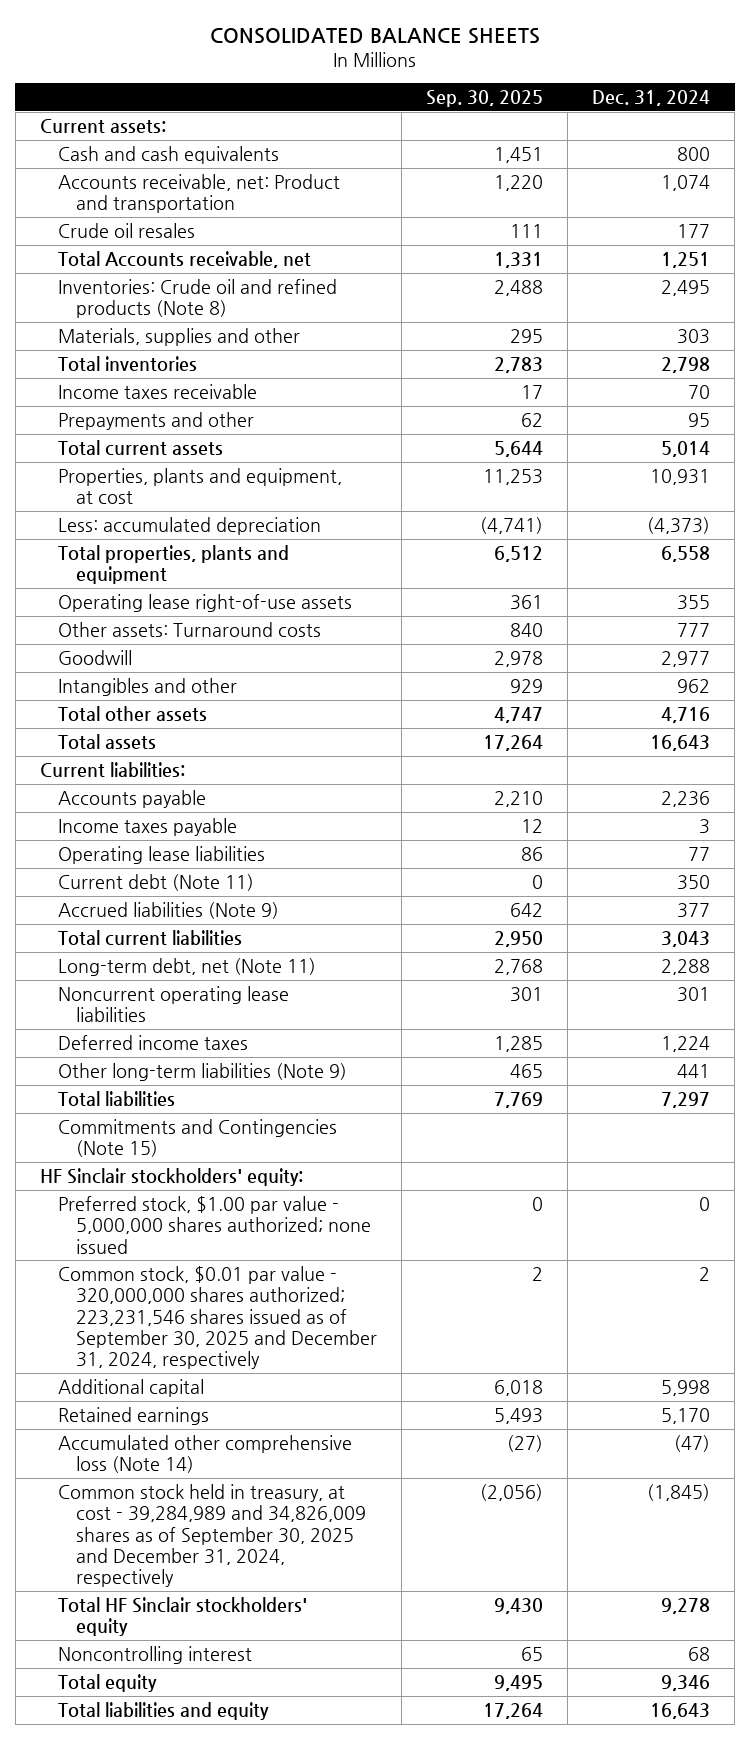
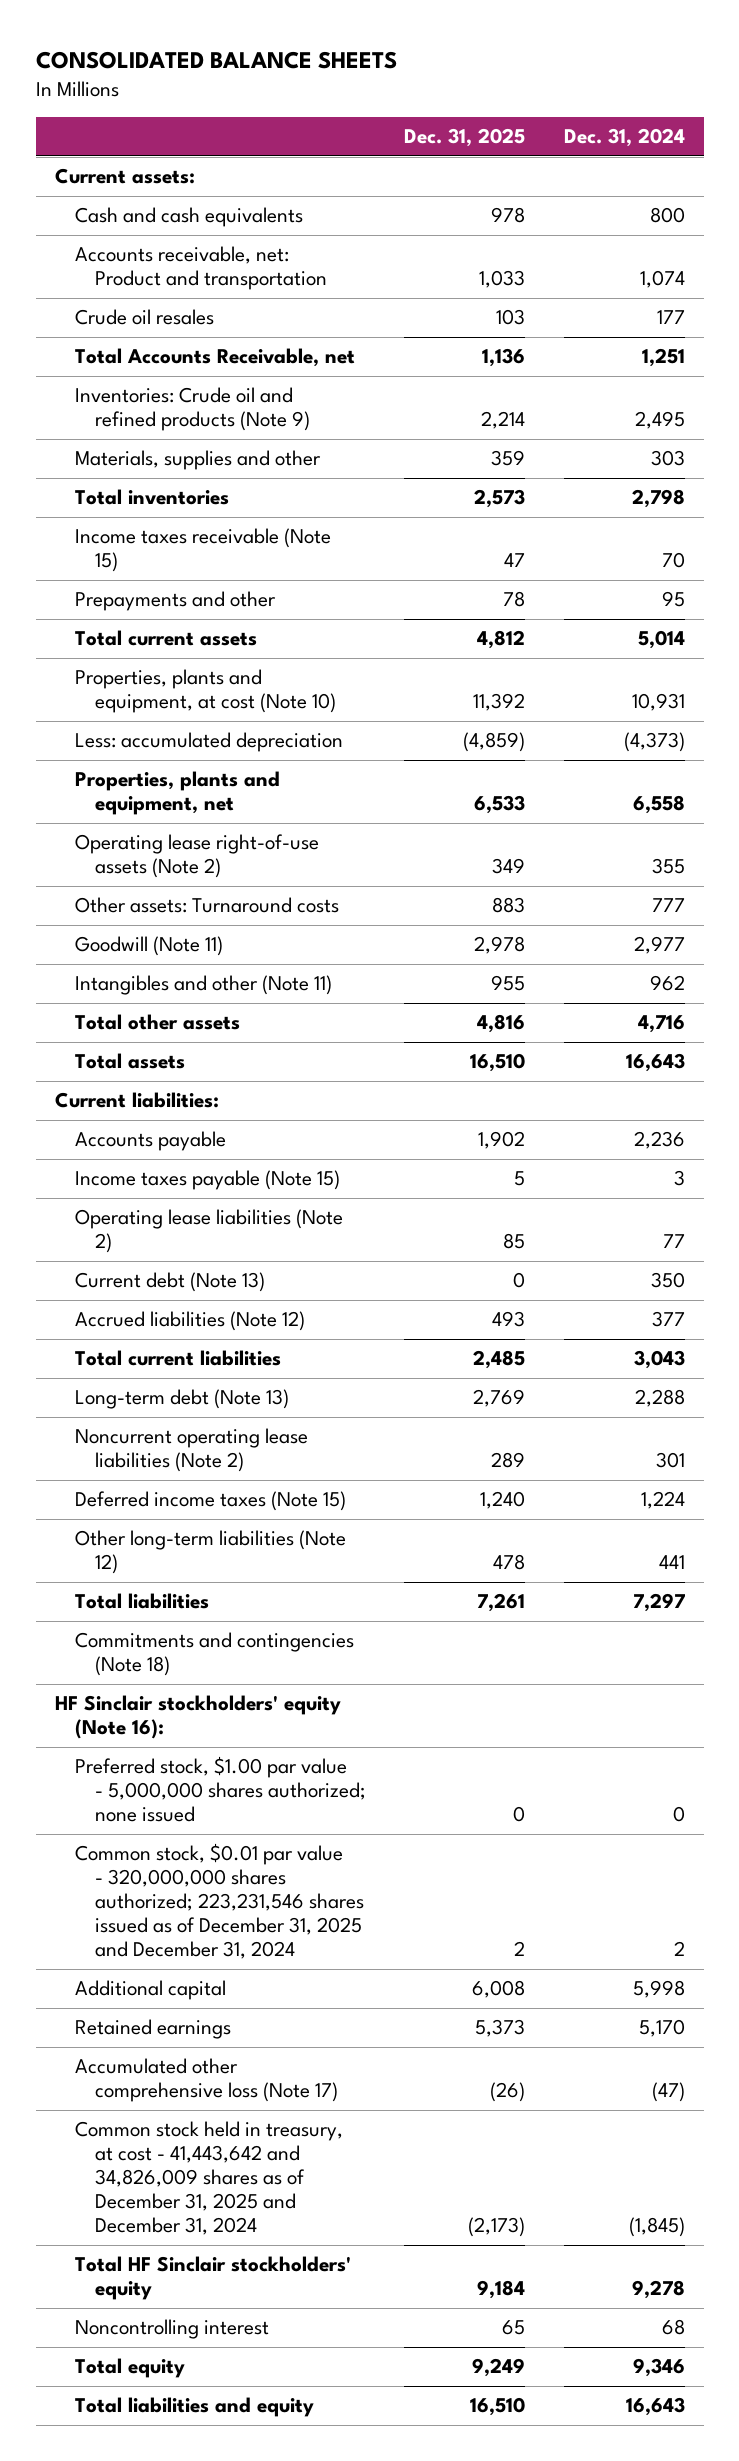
- | Sep. 30, 2025 | Dec. 31, 2024
+ | Dec. 31, 2025 | Dec. 31, 2024
- Total Accounts receivable, net | 1,331 | 1,251
- Inventories: Crude oil and refined products (Note 8) | 2,488 | 2,495
+ Total Accounts Receivable, net | 1,136 | 1,251
+ Inventories: Crude oil and refined products (Note 9) | 2,214 | 2,495
- Income taxes receivable | 17 | 70
+ Income taxes receivable (Note 15) | 47 | 70
- Properties, plants and equipment, at cost | 11,253 | 10,931
+ Properties, plants and equipment, at cost (Note 10) | 11,392 | 10,931
- Total properties, plants and equipment | 6,512 | 6,558
- Operating lease right-of-use assets | 361 | 355
+ Properties, plants and equipment, net | 6,533 | 6,558
+ Operating lease right-of-use assets (Note 2) | 349 | 355
- Goodwill | 2,978 | 2,977
- Intangibles and other | 929 | 962
+ Goodwill (Note 11) | 2,978 | 2,977
+ Intangibles and other (Note 11) | 955 | 962
- Income taxes payable | 12 | 3
- Operating lease liabilities | 86 | 77
- Current debt (Note 11) | 0 | 350
- Accrued liabilities (Note 9) | 642 | 377
+ Income taxes payable (Note 15) | 5 | 3
+ Operating lease liabilities (Note 2) | 85 | 77
+ Current debt (Note 13) | 0 | 350
+ Accrued liabilities (Note 12) | 493 | 377
- Long-term debt, net (Note 11) | 2,768 | 2,288
- Noncurrent operating lease liabilities | 301 | 301
- Deferred income taxes | 1,285 | 1,224
- Other long-term liabilities (Note 9) | 465 | 441
+ Long-term debt (Note 13) | 2,769 | 2,288
+ Noncurrent operating lease liabilities (Note 2) | 289 | 301
+ Deferred income taxes (Note 15) | 1,240 | 1,224
+ Other long-term liabilities (Note 12) | 478 | 441
- Commitments and Contingencies (Note 15)
- HF Sinclair stockholders' equity:
+ Commitments and contingencies (Note 18)
+ HF Sinclair stockholders' equity (Note 16):
- Common stock, $0.01 par value - 320,000,000 shares authorized; 223,231,546 shares issued as of September 30, 2025 and December 31, 2024, respectively | 2 | 2
+ Common stock, $0.01 par value - 320,000,000 shares authorized; 223,231,546 shares issued as of December 31, 2025 and December 31, 2024 | 2 | 2
- Accumulated other comprehensive loss (Note 14) | (27) | (47)
- Common stock held in treasury, at cost - 39,284,989 and 34,826,009 shares as of September 30, 2025 and December 31, 2024, respectively | (2,056) | (1,845)
+ Accumulated other comprehensive loss (Note 17) | (26) | (47)
+ Common stock held in treasury, at cost - 41,443,642 and 34,826,009 shares as of December 31, 2025 and December 31, 2024 | (2,173) | (1,845)

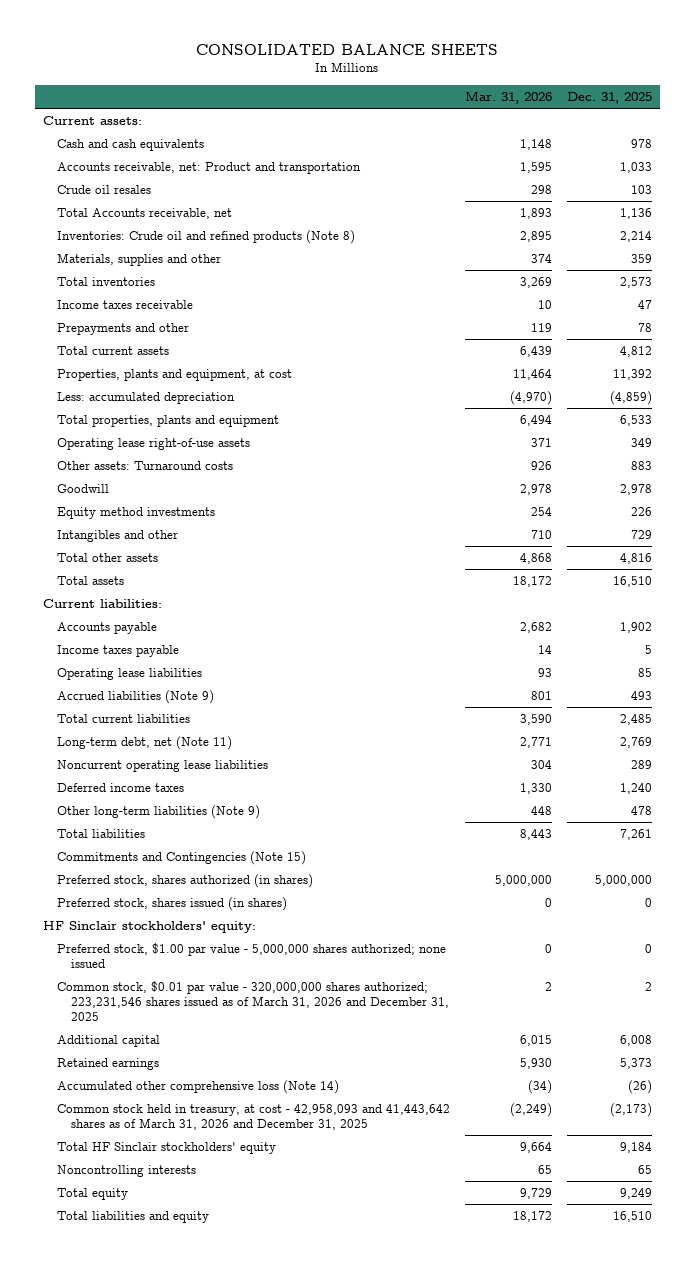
- | Dec. 31, 2025 | Dec. 31, 2024
+ | Mar. 31, 2026 | Dec. 31, 2025
- Total Accounts Receivable, net | 1,136 | 1,251
- Inventories: Crude oil and refined products (Note 9) | 2,214 | 2,495
+ Total Accounts receivable, net | 1,893 | 1,136
+ Inventories: Crude oil and refined products (Note 8) | 2,895 | 2,214
- Income taxes receivable (Note 15) | 47 | 70
+ Income taxes receivable | 10 | 47
- Properties, plants and equipment, at cost (Note 10) | 11,392 | 10,931
+ Properties, plants and equipment, at cost | 11,464 | 11,392
- Properties, plants and equipment, net | 6,533 | 6,558
- Operating lease right-of-use assets (Note 2) | 349 | 355
+ Total properties, plants and equipment | 6,494 | 6,533
+ Operating lease right-of-use assets | 371 | 349
- Goodwill (Note 11) | 2,978 | 2,977
- Intangibles and other (Note 11) | 955 | 962
+ Goodwill | 2,978 | 2,978
+ Equity method investments | 254 | 226
+ Intangibles and other | 710 | 729
- Income taxes payable (Note 15) | 5 | 3
- Operating lease liabilities (Note 2) | 85 | 77
- Current debt (Note 13) | 0 | 350
- Accrued liabilities (Note 12) | 493 | 377
+ Income taxes payable | 14 | 5
+ Operating lease liabilities | 93 | 85
+ Accrued liabilities (Note 9) | 801 | 493
- Long-term debt (Note 13) | 2,769 | 2,288
- Noncurrent operating lease liabilities (Note 2) | 289 | 301
- Deferred income taxes (Note 15) | 1,240 | 1,224
- Other long-term liabilities (Note 12) | 478 | 441
+ Long-term debt, net (Note 11) | 2,771 | 2,769
+ Noncurrent operating lease liabilities | 304 | 289
+ Deferred income taxes | 1,330 | 1,240
+ Other long-term liabilities (Note 9) | 448 | 478
- Commitments and contingencies (Note 18)
- HF Sinclair stockholders' equity (Note 16):
+ Commitments and Contingencies (Note 15)
+ Preferred stock, shares authorized (in shares) | 5,000,000 | 5,000,000
+ Preferred stock, shares issued (in shares) | 0 | 0
+ HF Sinclair stockholders' equity:
- Common stock, $0.01 par value - 320,000,000 shares authorized; 223,231,546 shares issued as of December 31, 2025 and December 31, 2024 | 2 | 2
+ Common stock, $0.01 par value - 320,000,000 shares authorized; 223,231,546 shares issued as of March 31, 2026 and December 31, 2025 | 2 | 2
- Accumulated other comprehensive loss (Note 17) | (26) | (47)
- Common stock held in treasury, at cost - 41,443,642 and 34,826,009 shares as of December 31, 2025 and December 31, 2024 | (2,173) | (1,845)
+ Accumulated other comprehensive loss (Note 14) | (34) | (26)
+ Common stock held in treasury, at cost - 42,958,093 and 41,443,642 shares as of March 31, 2026 and December 31, 2025 | (2,249) | (2,173)
- Noncontrolling interest | 65 | 68
+ Noncontrolling interests | 65 | 65

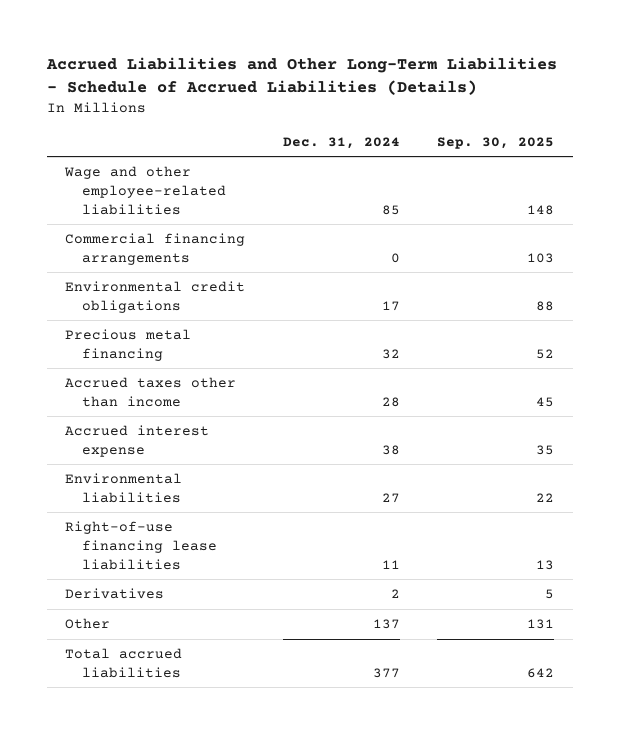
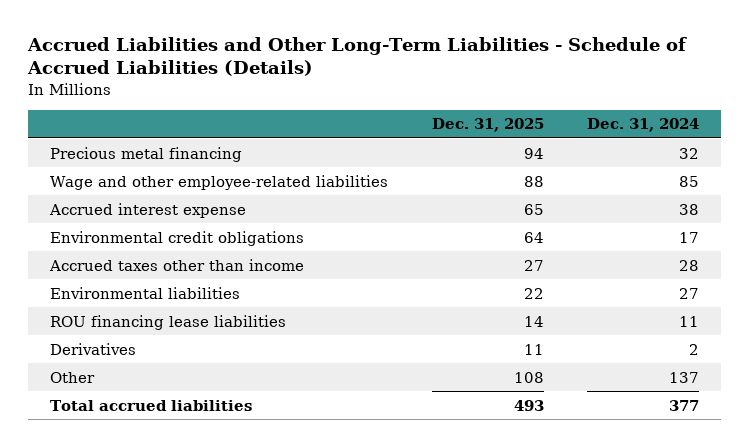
- | Dec. 31, 2024 | Sep. 30, 2025
+ | Dec. 31, 2025 | Dec. 31, 2024
moved up: Precious metal financing | 94 | 32
- Commercial financing arrangements | 0 | 103
moved up: Accrued interest expense | 65 | 38
- Right-of-use financing lease liabilities | 11 | 13
+ ROU financing lease liabilities | 14 | 11

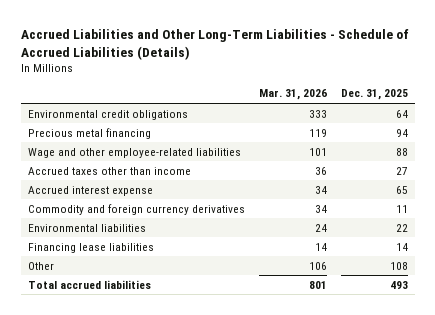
- | Dec. 31, 2025 | Dec. 31, 2024
+ | Mar. 31, 2026 | Dec. 31, 2025
moved up: Environmental credit obligations | 333 | 64
moved down: Accrued interest expense | 34 | 65
+ Commodity and foreign currency derivatives | 34 | 11
- ROU financing lease liabilities | 14 | 11
- Derivatives | 11 | 2
+ Financing lease liabilities | 14 | 14

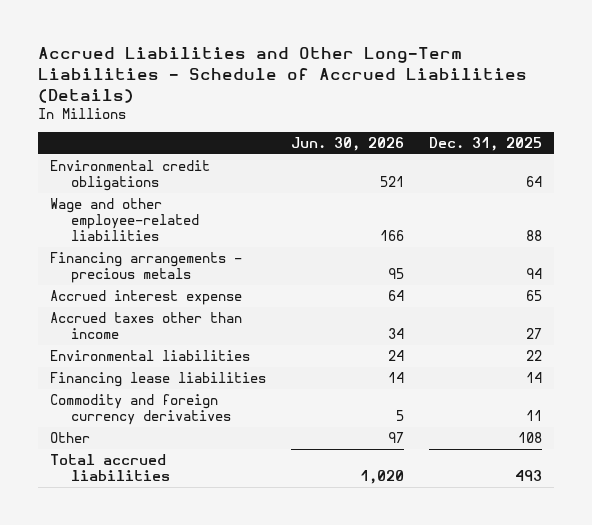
- | Mar. 31, 2026 | Dec. 31, 2025
+ | Jun. 30, 2026 | Dec. 31, 2025
- Precious metal financing | 119 | 94
+ Financing arrangements - precious metals | 95 | 94
moved down: Accrued taxes other than income | 34 | 27
moved down: Commodity and foreign currency derivatives | 5 | 11

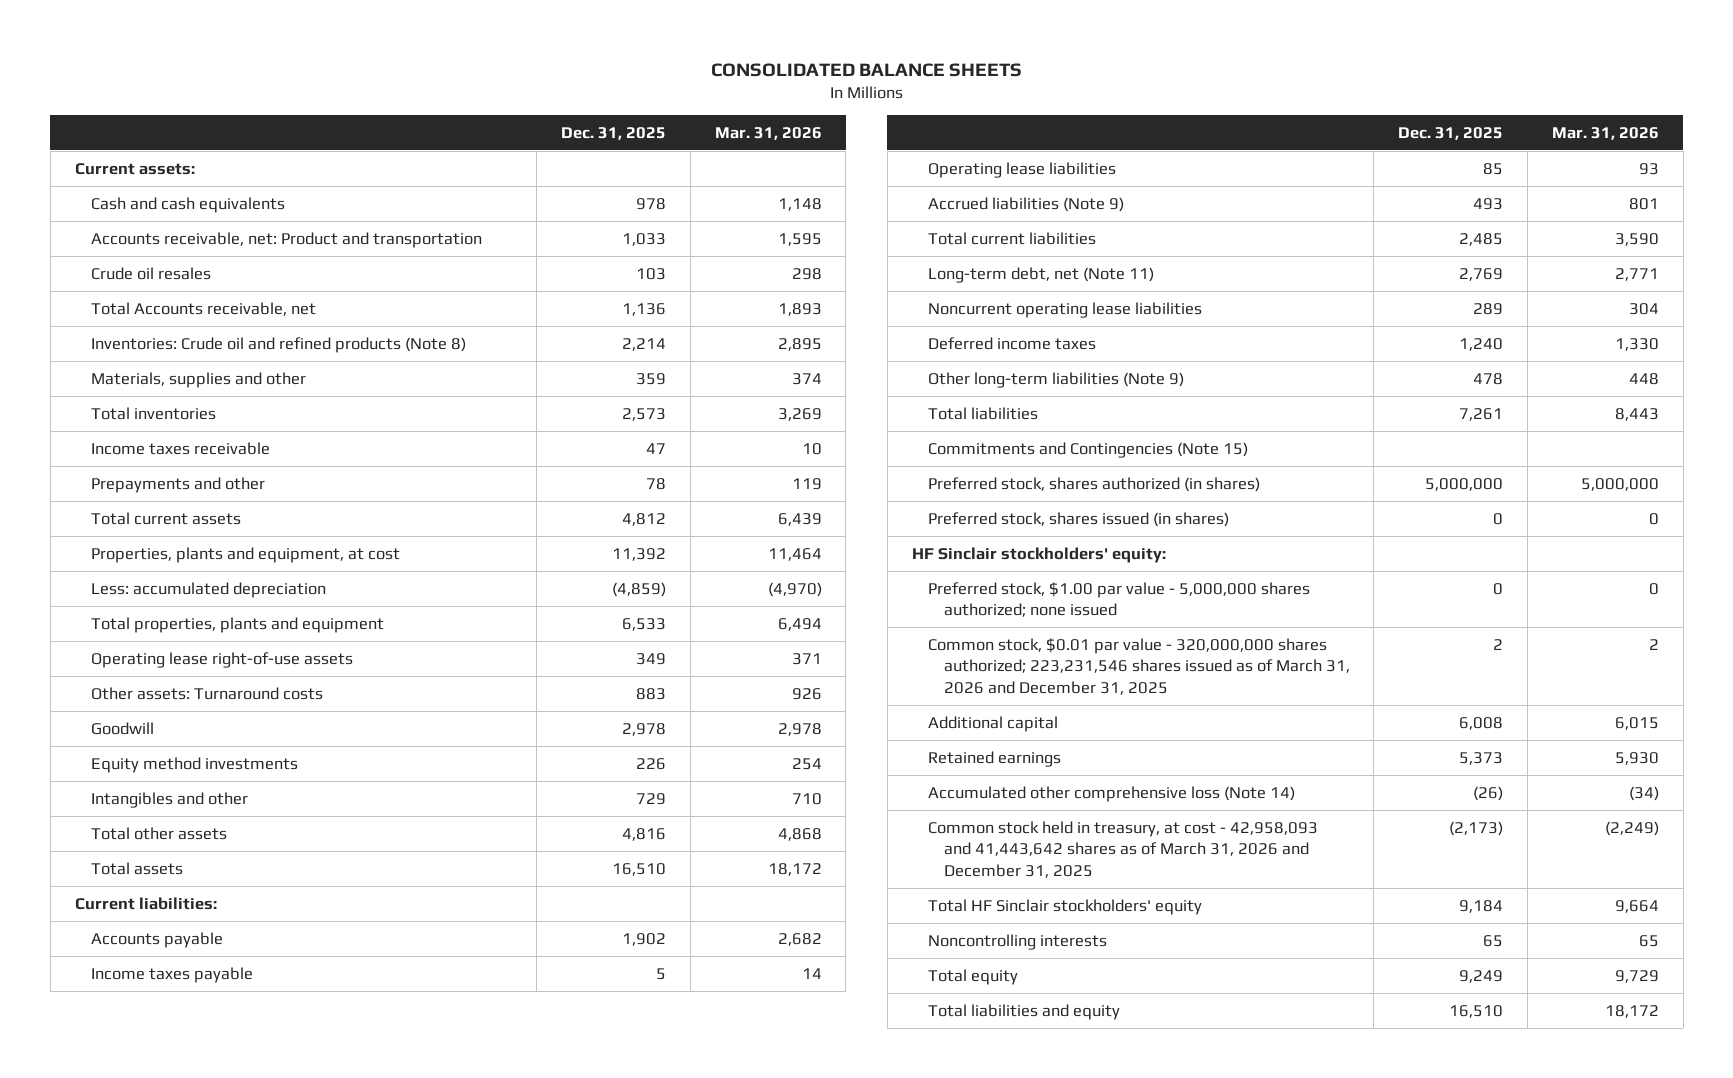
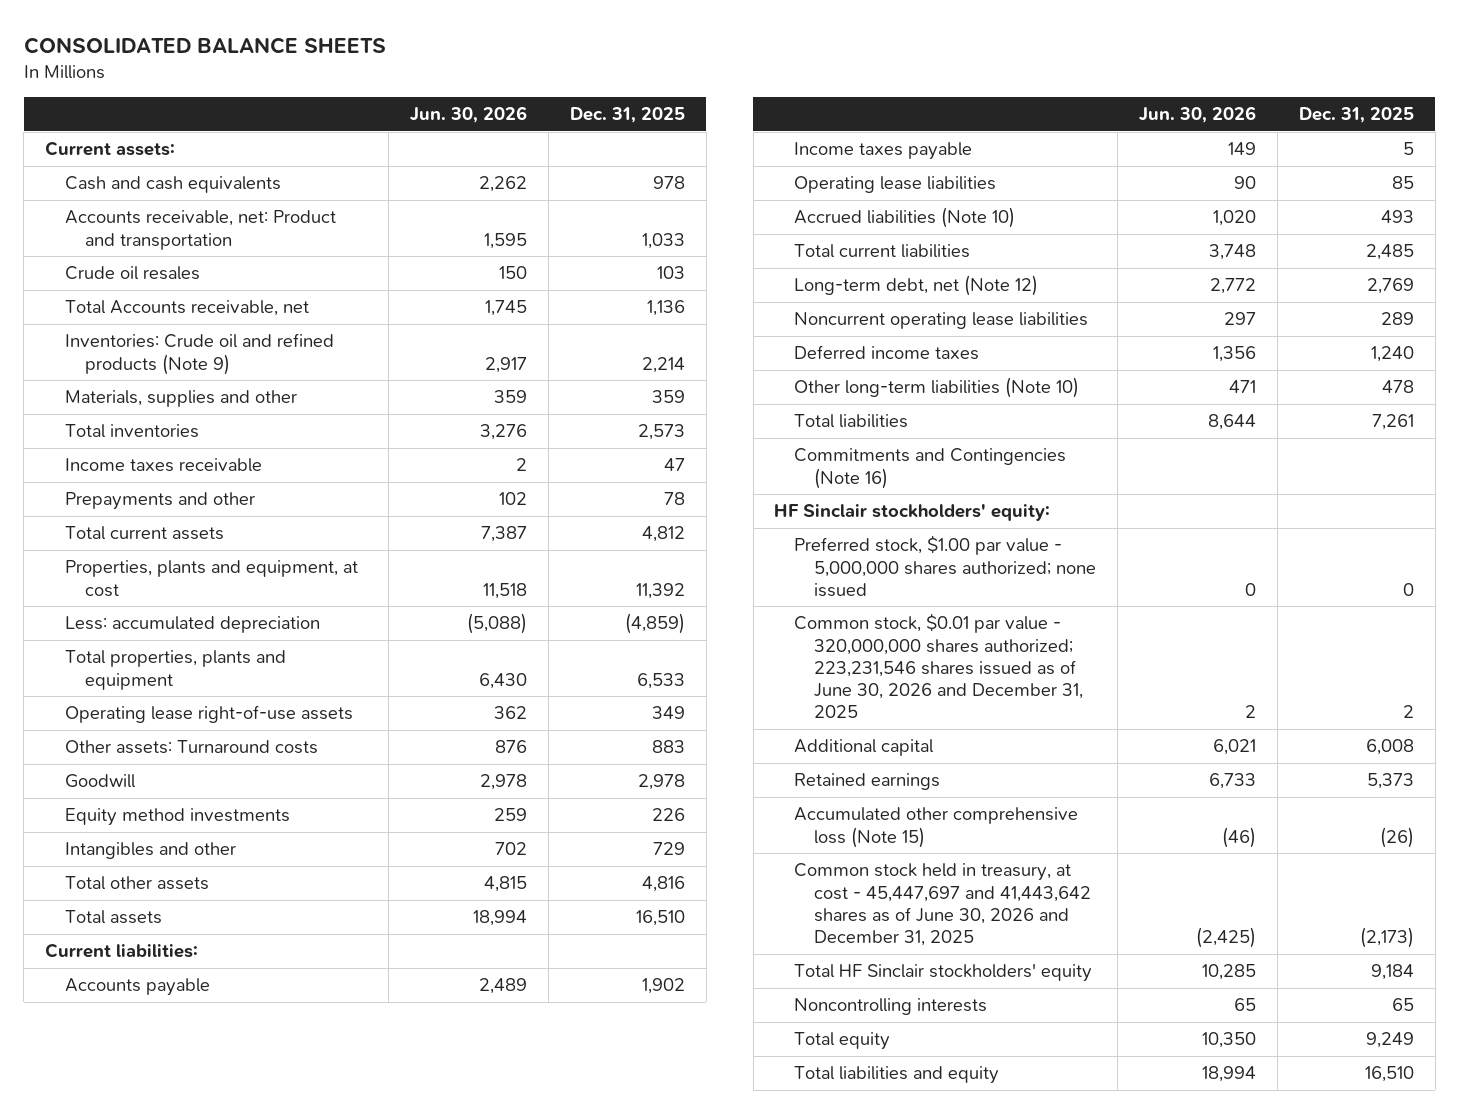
- | Dec. 31, 2025 | Mar. 31, 2026
+ | Jun. 30, 2026 | Dec. 31, 2025
- Inventories: Crude oil and refined products (Note 8) | 2,214 | 2,895
+ Inventories: Crude oil and refined products (Note 9) | 2,917 | 2,214
- Accrued liabilities (Note 9) | 493 | 801
+ Accrued liabilities (Note 10) | 1,020 | 493
- Long-term debt, net (Note 11) | 2,769 | 2,771
+ Long-term debt, net (Note 12) | 2,772 | 2,769
- Other long-term liabilities (Note 9) | 478 | 448
+ Other long-term liabilities (Note 10) | 471 | 478
- Commitments and Contingencies (Note 15)
- Preferred stock, shares authorized (in shares) | 5,000,000 | 5,000,000
- Preferred stock, shares issued (in shares) | 0 | 0
+ Commitments and Contingencies (Note 16)
- Common stock, $0.01 par value - 320,000,000 shares authorized; 223,231,546 shares issued as of March 31, 2026 and December 31, 2025 | 2 | 2
+ Common stock, $0.01 par value - 320,000,000 shares authorized; 223,231,546 shares issued as of June 30, 2026 and December 31, 2025 | 2 | 2
- Accumulated other comprehensive loss (Note 14) | (26) | (34)
- Common stock held in treasury, at cost - 42,958,093 and 41,443,642 shares as of March 31, 2026 and December 31, 2025 | (2,173) | (2,249)
+ Accumulated other comprehensive loss (Note 15) | (46) | (26)
+ Common stock held in treasury, at cost - 45,447,697 and 41,443,642 shares as of June 30, 2026 and December 31, 2025 | (2,425) | (2,173)

